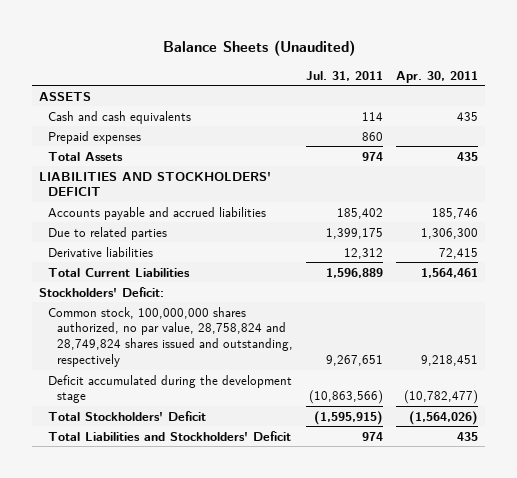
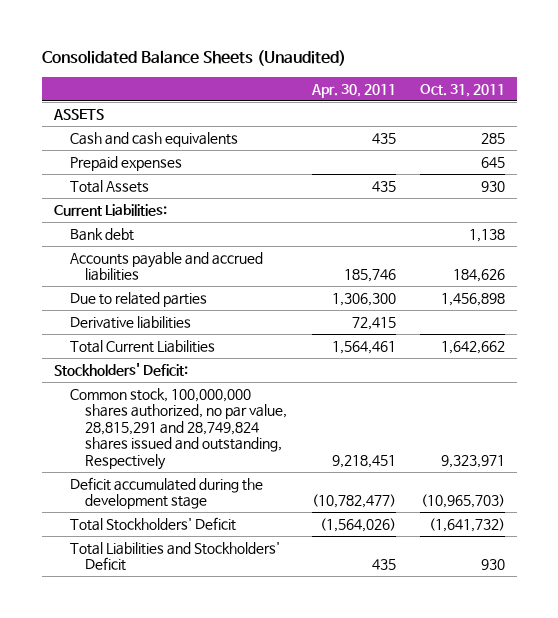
- Balance Sheets (Unaudited)
+ Consolidated Balance Sheets (Unaudited)
- | Jul. 31, 2011 | Apr. 30, 2011
+ | Apr. 30, 2011 | Oct. 31, 2011
- LIABILITIES AND STOCKHOLDERS' DEFICIT
+ Current Liabilities:
+ Bank debt | | 1,138
- Common stock, 100,000,000 shares authorized, no par value, 28,758,824 and 28,749,824 shares issued and outstanding, respectively | 9,267,651 | 9,218,451
+ Common stock, 100,000,000 shares authorized, no par value, 28,815,291 and 28,749,824 shares issued and outstanding, Respectively | 9,218,451 | 9,323,971

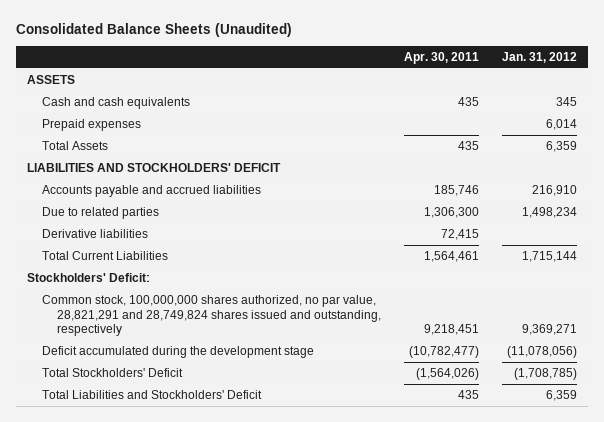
- | Apr. 30, 2011 | Oct. 31, 2011
+ | Apr. 30, 2011 | Jan. 31, 2012
- Current Liabilities:
- Bank debt | | 1,138
+ LIABILITIES AND STOCKHOLDERS' DEFICIT
- Common stock, 100,000,000 shares authorized, no par value, 28,815,291 and 28,749,824 shares issued and outstanding, Respectively | 9,218,451 | 9,323,971
+ Common stock, 100,000,000 shares authorized, no par value, 28,821,291 and 28,749,824 shares issued and outstanding, respectively | 9,218,451 | 9,369,271

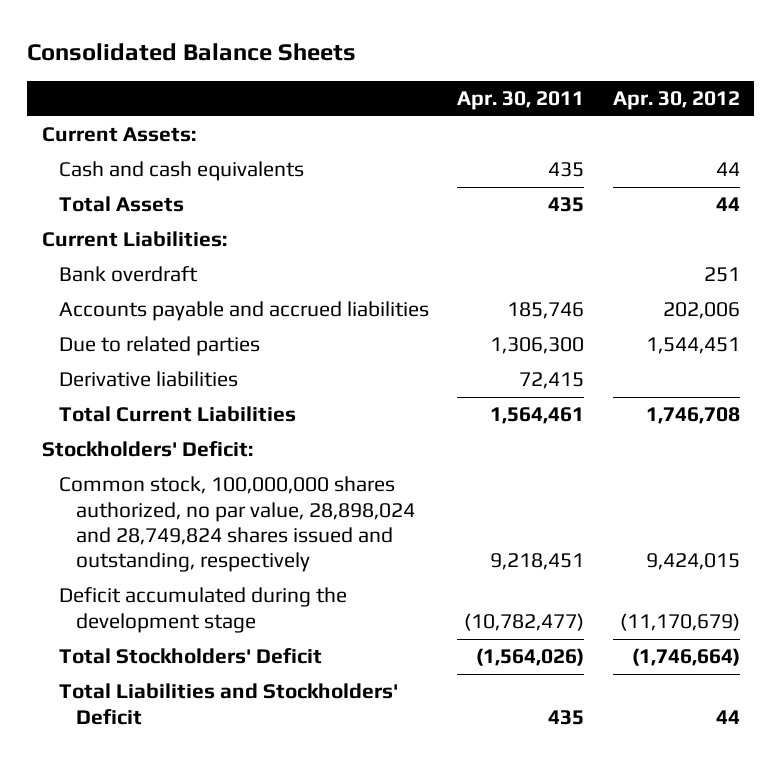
- Consolidated Balance Sheets (Unaudited)
+ Consolidated Balance Sheets
- | Apr. 30, 2011 | Jan. 31, 2012
+ | Apr. 30, 2011 | Apr. 30, 2012
- ASSETS
+ Current Assets:
- Prepaid expenses | | 6,014
- LIABILITIES AND STOCKHOLDERS' DEFICIT
+ Current Liabilities:
+ Bank overdraft | | 251
- Common stock, 100,000,000 shares authorized, no par value, 28,821,291 and 28,749,824 shares issued and outstanding, respectively | 9,218,451 | 9,369,271
+ Common stock, 100,000,000 shares authorized, no par value, 28,898,024 and 28,749,824 shares issued and outstanding, respectively | 9,218,451 | 9,424,015

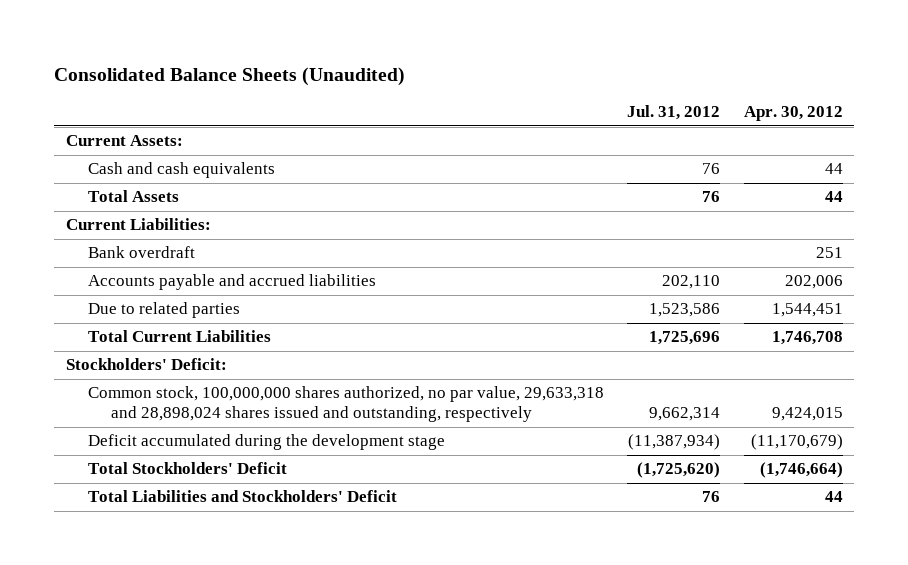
- Consolidated Balance Sheets
+ Consolidated Balance Sheets (Unaudited)
- | Apr. 30, 2011 | Apr. 30, 2012
+ | Jul. 31, 2012 | Apr. 30, 2012
- Derivative liabilities | 72,415 |
- Common stock, 100,000,000 shares authorized, no par value, 28,898,024 and 28,749,824 shares issued and outstanding, respectively | 9,218,451 | 9,424,015
+ Common stock, 100,000,000 shares authorized, no par value, 29,633,318 and 28,898,024 shares issued and outstanding, respectively | 9,662,314 | 9,424,015

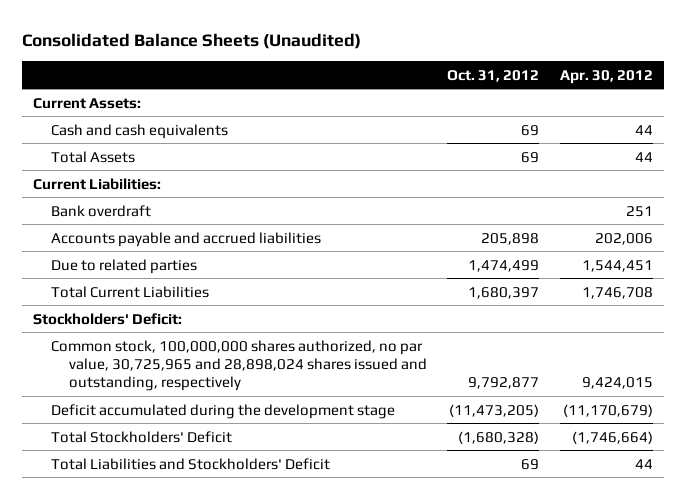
- | Jul. 31, 2012 | Apr. 30, 2012
+ | Oct. 31, 2012 | Apr. 30, 2012
- Common stock, 100,000,000 shares authorized, no par value, 29,633,318 and 28,898,024 shares issued and outstanding, respectively | 9,662,314 | 9,424,015
+ Common stock, 100,000,000 shares authorized, no par value, 30,725,965 and 28,898,024 shares issued and outstanding, respectively | 9,792,877 | 9,424,015

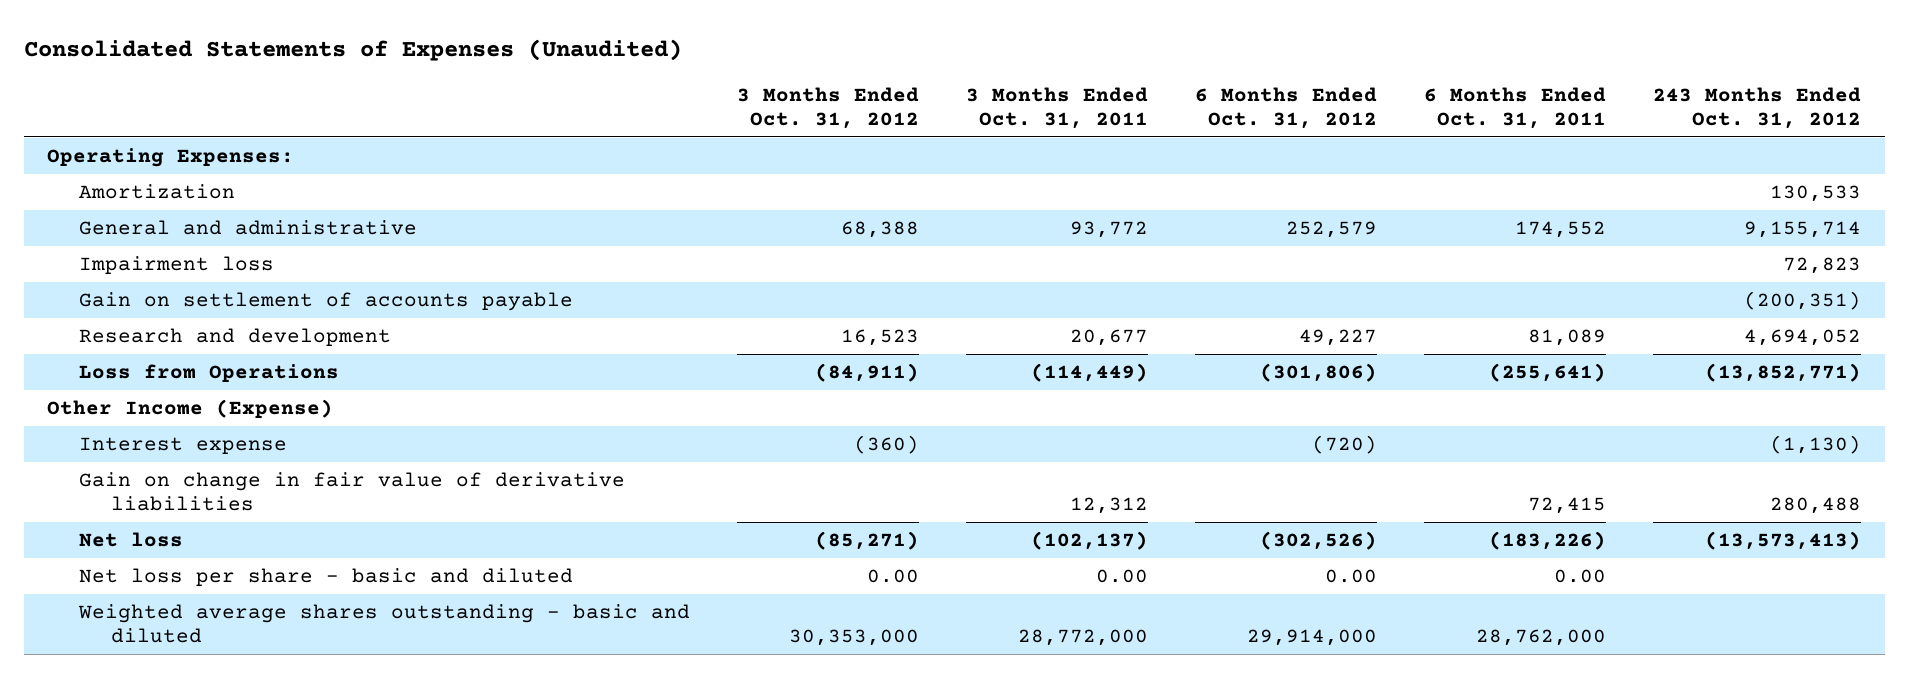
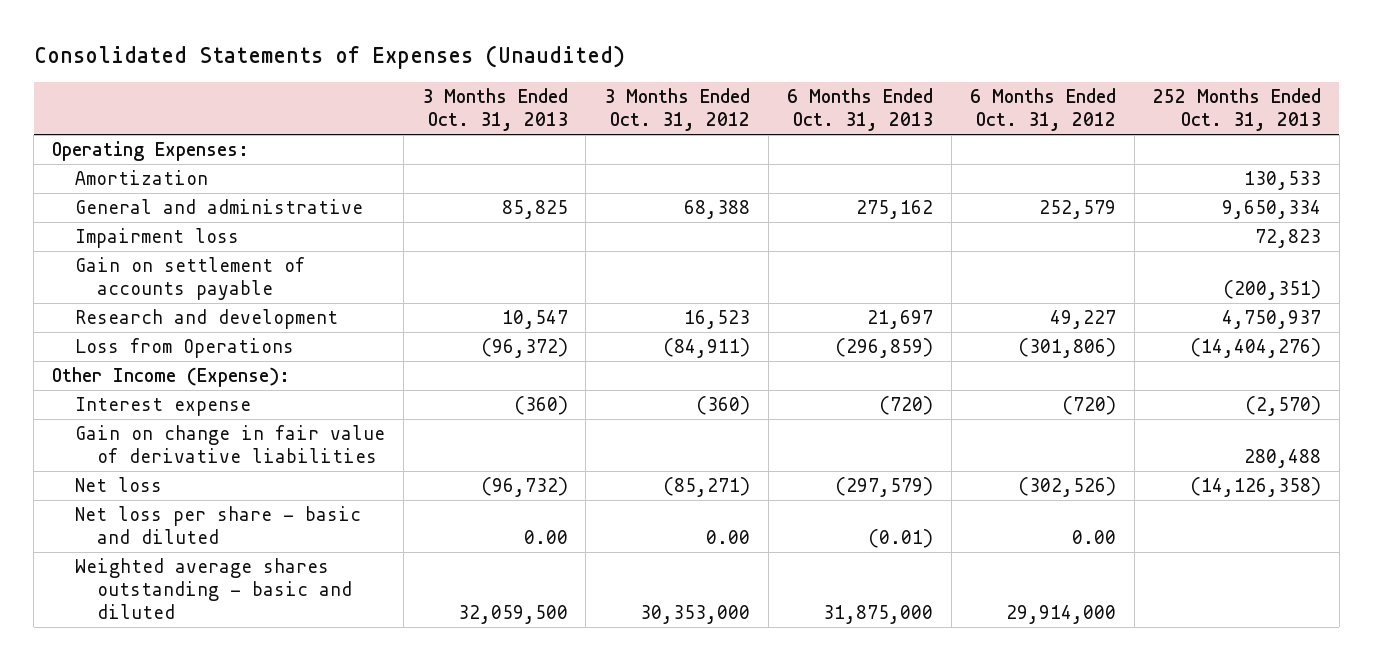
- | 3 Months Ended Oct. 31, 2012 | 3 Months Ended Oct. 31, 2011 | 6 Months Ended Oct. 31, 2012 | 6 Months Ended Oct. 31, 2011 | 243 Months Ended Oct. 31, 2012
+ | 3 Months Ended Oct. 31, 2013 | 3 Months Ended Oct. 31, 2012 | 6 Months Ended Oct. 31, 2013 | 6 Months Ended Oct. 31, 2012 | 252 Months Ended Oct. 31, 2013
- Other Income (Expense)
+ Other Income (Expense):

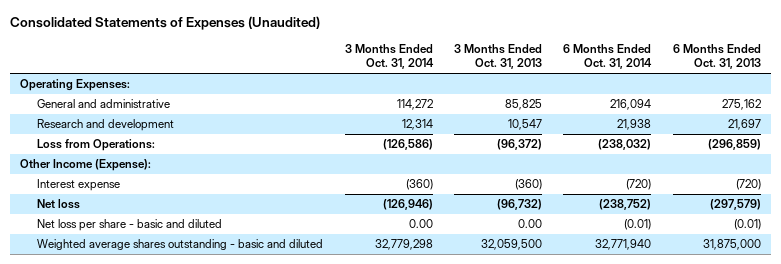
- | 3 Months Ended Oct. 31, 2013 | 3 Months Ended Oct. 31, 2012 | 6 Months Ended Oct. 31, 2013 | 6 Months Ended Oct. 31, 2012 | 252 Months Ended Oct. 31, 2013
+ | 3 Months Ended Oct. 31, 2014 | 3 Months Ended Oct. 31, 2013 | 6 Months Ended Oct. 31, 2014 | 6 Months Ended Oct. 31, 2013
- Amortization | | | | | 130,533
- Impairment loss | | | | | 72,823
- Gain on settlement of accounts payable | | | | | (200,351)
- Loss from Operations | (96,372) | (84,911) | (296,859) | (301,806) | (14,404,276)
+ Loss from Operations: | (126,586) | (96,372) | (238,032) | (296,859)
- Gain on change in fair value of derivative liabilities | | | | | 280,488

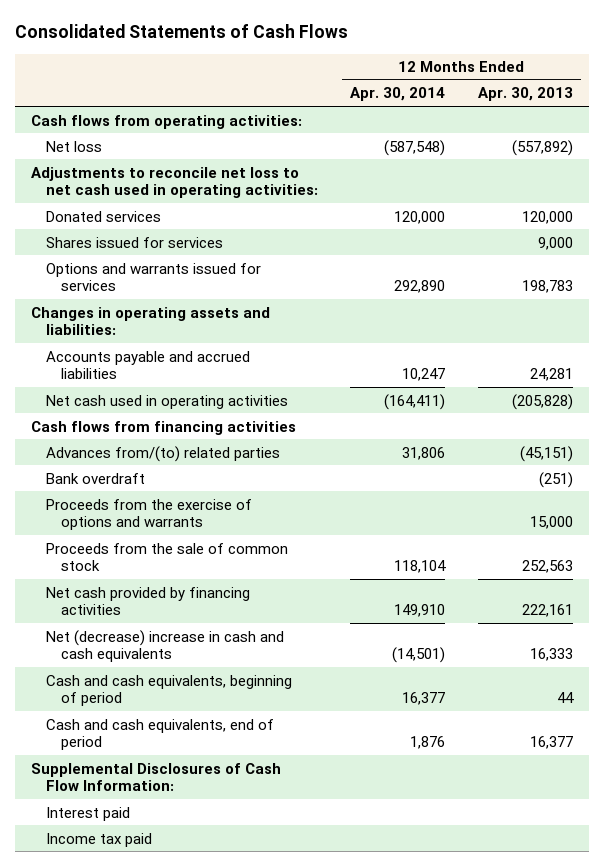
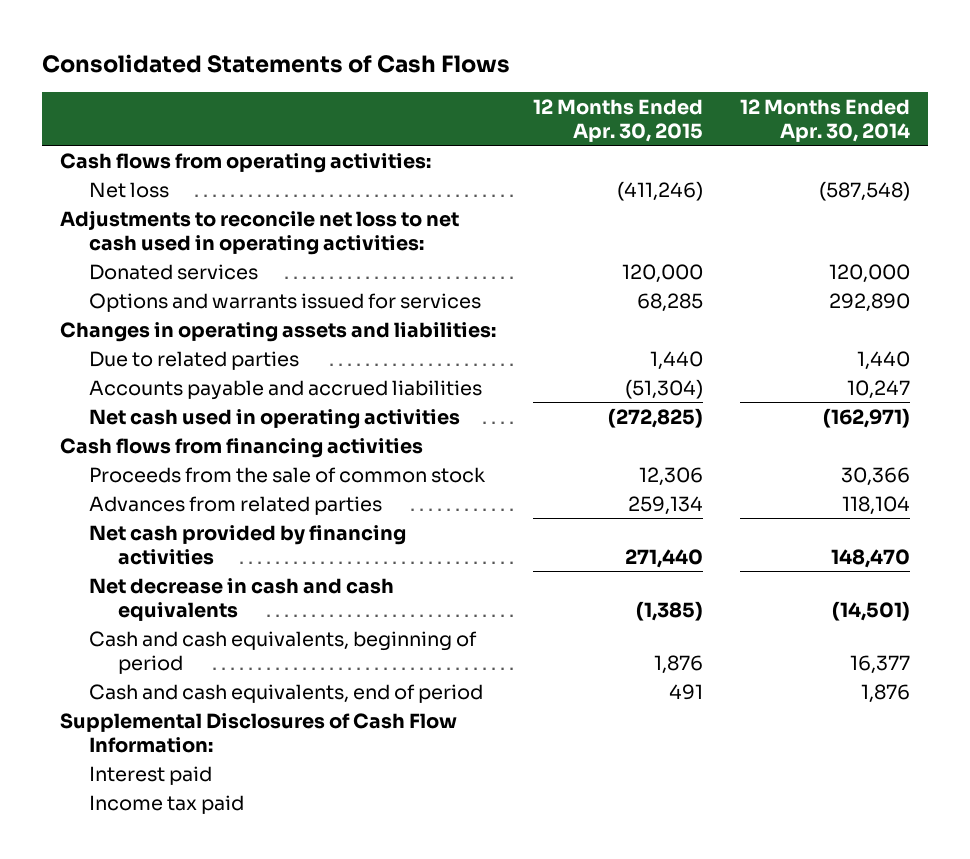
- | 12 Months Ended Apr. 30, 2014 | 12 Months Ended Apr. 30, 2013
+ | 12 Months Ended Apr. 30, 2015 | 12 Months Ended Apr. 30, 2014
- Shares issued for services | | 9,000
+ Due to related parties | 1,440 | 1,440
- Net cash used in operating activities | (164,411) | (205,828)
+ Net cash used in operating activities | (272,825) | (162,971)
- Advances from/(to) related parties | 31,806 | (45,151)
- Bank overdraft | | (251)
- Proceeds from the exercise of options and warrants | | 15,000
- Proceeds from the sale of common stock | 118,104 | 252,563
- Net cash provided by financing activities | 149,910 | 222,161
- Net (decrease) increase in cash and cash equivalents | (14,501) | 16,333
+ Proceeds from the sale of common stock | 12,306 | 30,366
+ Advances from related parties | 259,134 | 118,104
+ Net cash provided by financing activities | 271,440 | 148,470
+ Net decrease in cash and cash equivalents | (1,385) | (14,501)

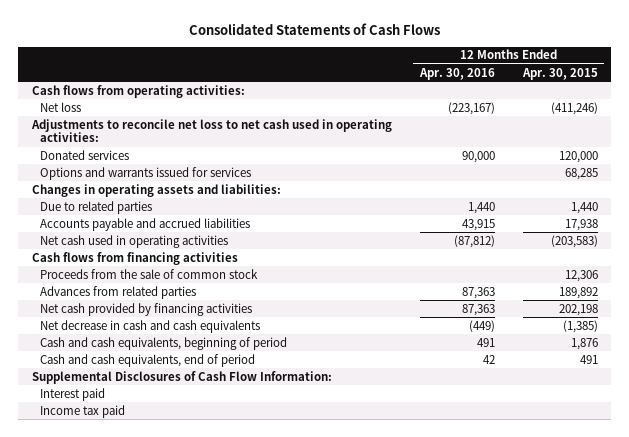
- | 12 Months Ended Apr. 30, 2015 | 12 Months Ended Apr. 30, 2014
+ | 12 Months Ended Apr. 30, 2016 | 12 Months Ended Apr. 30, 2015
- Accounts payable and accrued liabilities | (51,304) | 10,247
- Net cash used in operating activities | (272,825) | (162,971)
+ Accounts payable and accrued liabilities | 43,915 | 17,938
+ Net cash used in operating activities | (87,812) | (203,583)
- Advances from related parties | 259,134 | 118,104
- Net cash provided by financing activities | 271,440 | 148,470
+ Advances from related parties | 87,363 | 189,892
+ Net cash provided by financing activities | 87,363 | 202,198

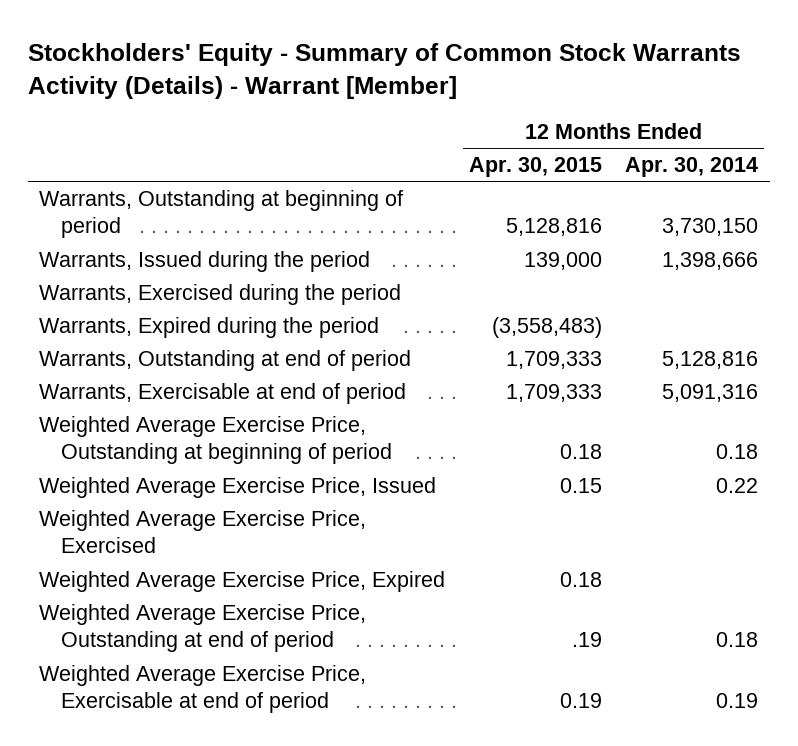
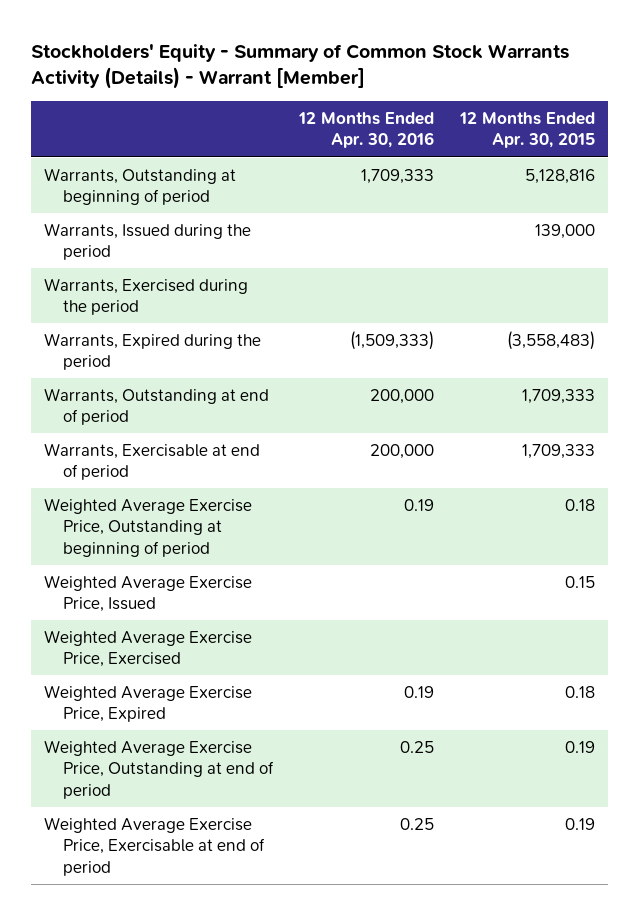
- | 12 Months Ended Apr. 30, 2015 | 12 Months Ended Apr. 30, 2014
+ | 12 Months Ended Apr. 30, 2016 | 12 Months Ended Apr. 30, 2015
- Weighted Average Exercise Price, Outstanding at end of period | .19 | 0.18
+ Weighted Average Exercise Price, Outstanding at end of period | 0.25 | 0.19

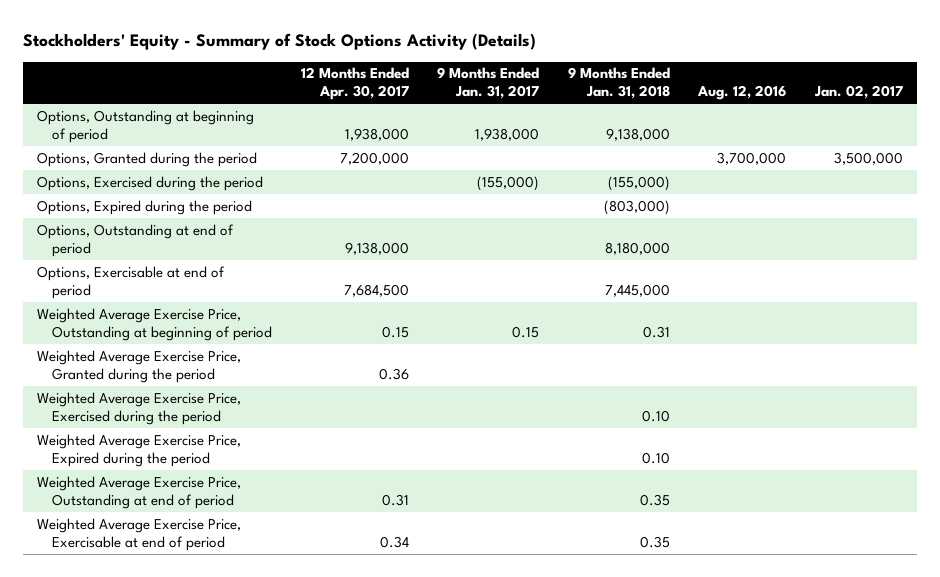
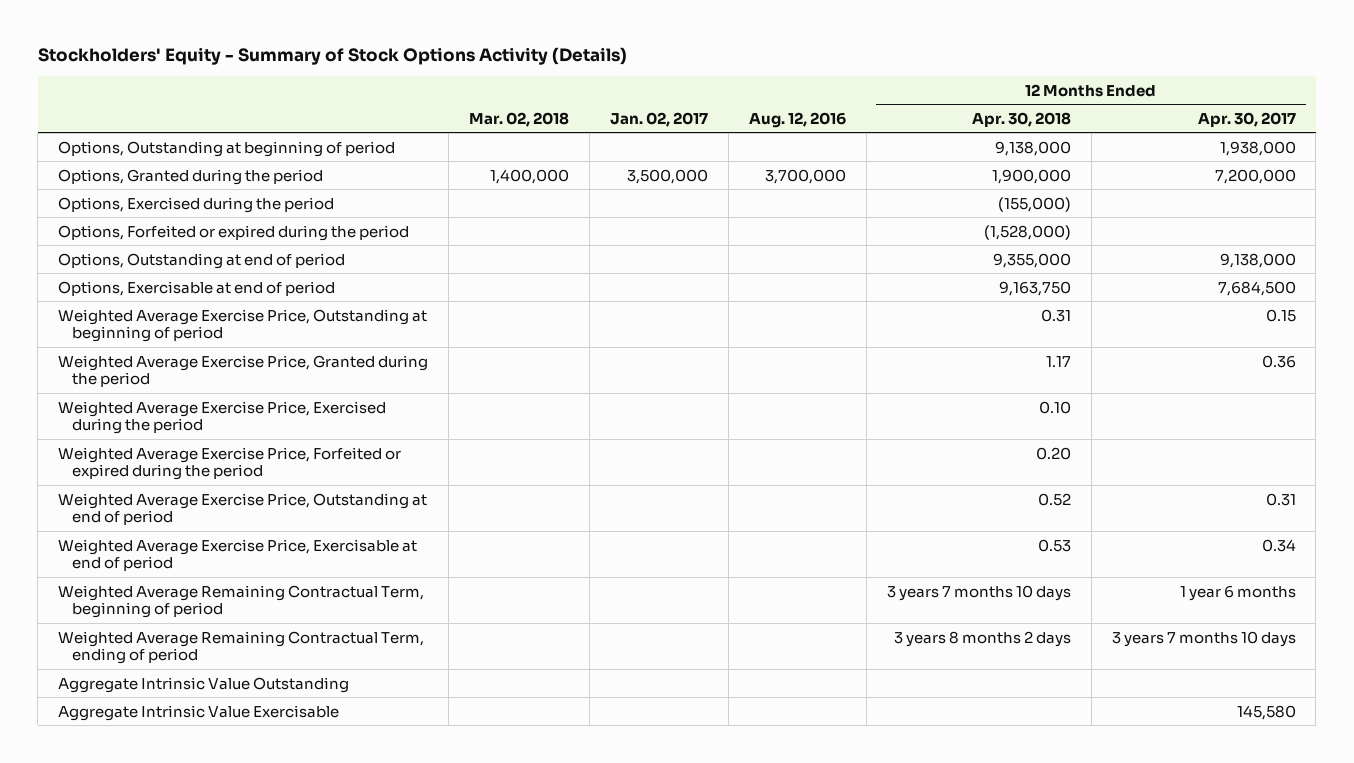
- | 12 Months Ended Apr. 30, 2017 | 9 Months Ended Jan. 31, 2017 | 9 Months Ended Jan. 31, 2018 | Aug. 12, 2016 | Jan. 02, 2017
+ | Mar. 02, 2018 | Jan. 02, 2017 | Aug. 12, 2016 | 12 Months Ended Apr. 30, 2018 | 12 Months Ended Apr. 30, 2017
- Options, Expired during the period | | | (803,000) | |
+ Options, Forfeited or expired during the period | | | | (1,528,000) |
- Weighted Average Exercise Price, Expired during the period | | | 0.10 | |
+ Weighted Average Exercise Price, Forfeited or expired during the period | | | | 0.20 |
+ Weighted Average Remaining Contractual Term, beginning of period | | | | 3 years 7 months 10 days | 1 year 6 months
+ Weighted Average Remaining Contractual Term, ending of period | | | | 3 years 8 months 2 days | 3 years 7 months 10 days
+ Aggregate Intrinsic Value Outstanding
+ Aggregate Intrinsic Value Exercisable | | | | | 145,580

